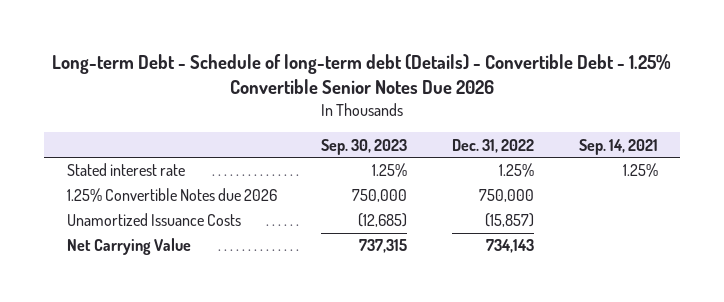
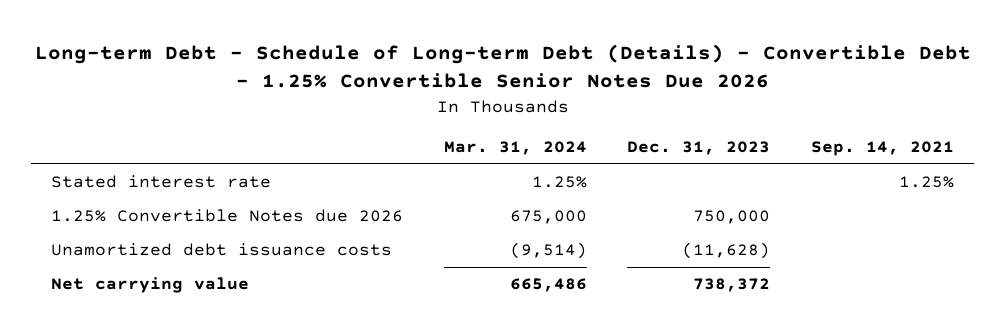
- Long-term Debt - Schedule of long-term debt (Details) - Convertible Debt - 1.25% Convertible Senior Notes Due 2026
+ Long-term Debt - Schedule of Long-term Debt (Details) - Convertible Debt - 1.25% Convertible Senior Notes Due 2026
- | Sep. 30, 2023 | Dec. 31, 2022 | Sep. 14, 2021
+ | Mar. 31, 2024 | Dec. 31, 2023 | Sep. 14, 2021
- Unamortized Issuance Costs | (12,685) | (15,857) |
- Net Carrying Value | 737,315 | 734,143 |
+ Unamortized debt issuance costs | (9,514) | (11,628) |
+ Net carrying value | 665,486 | 738,372 |

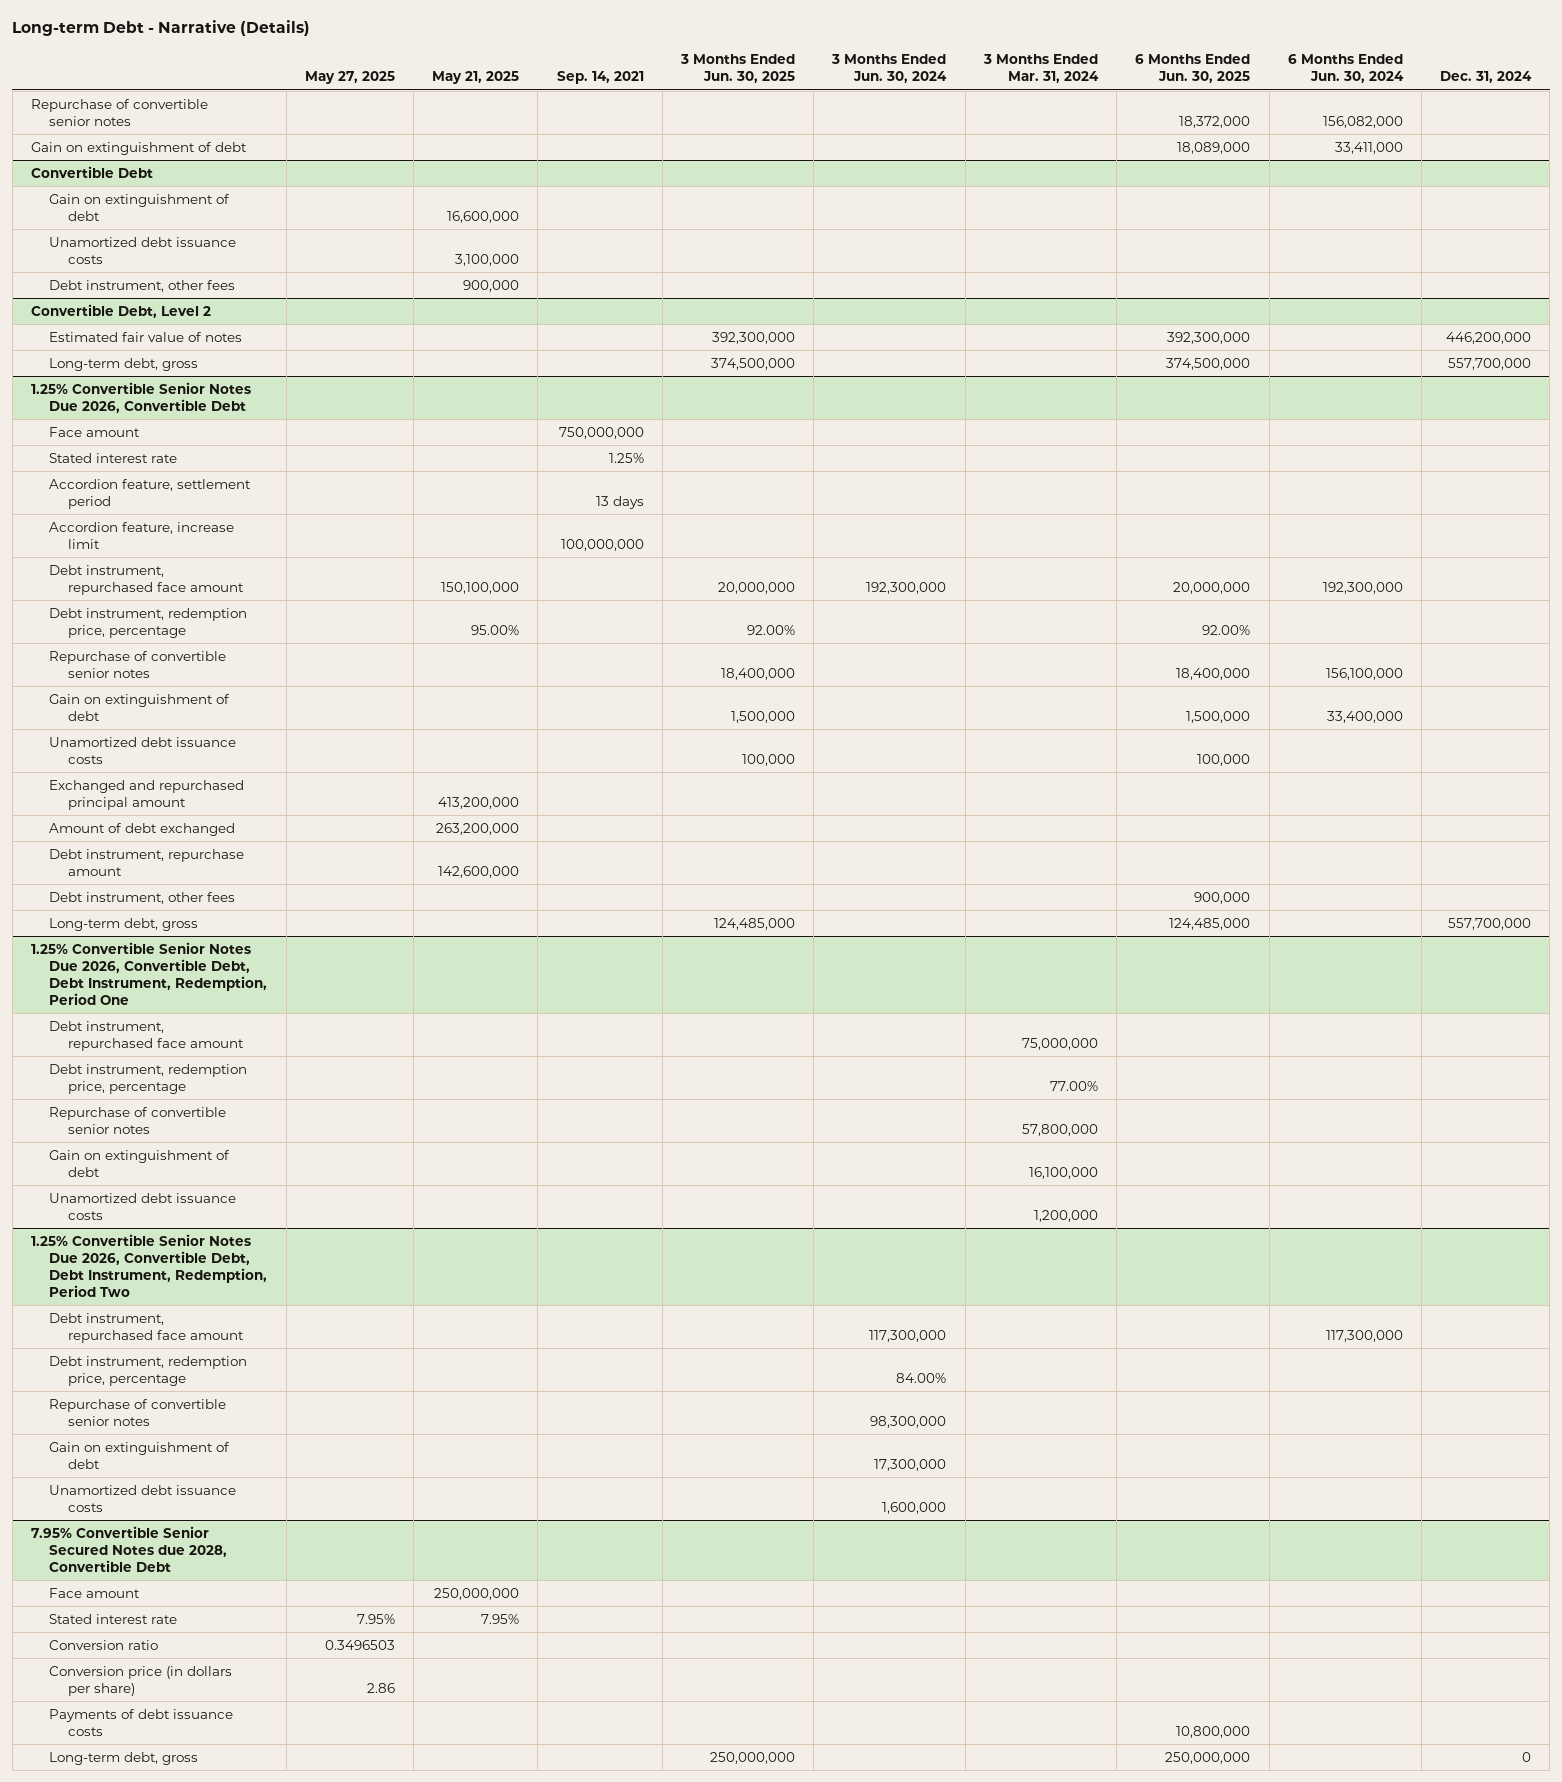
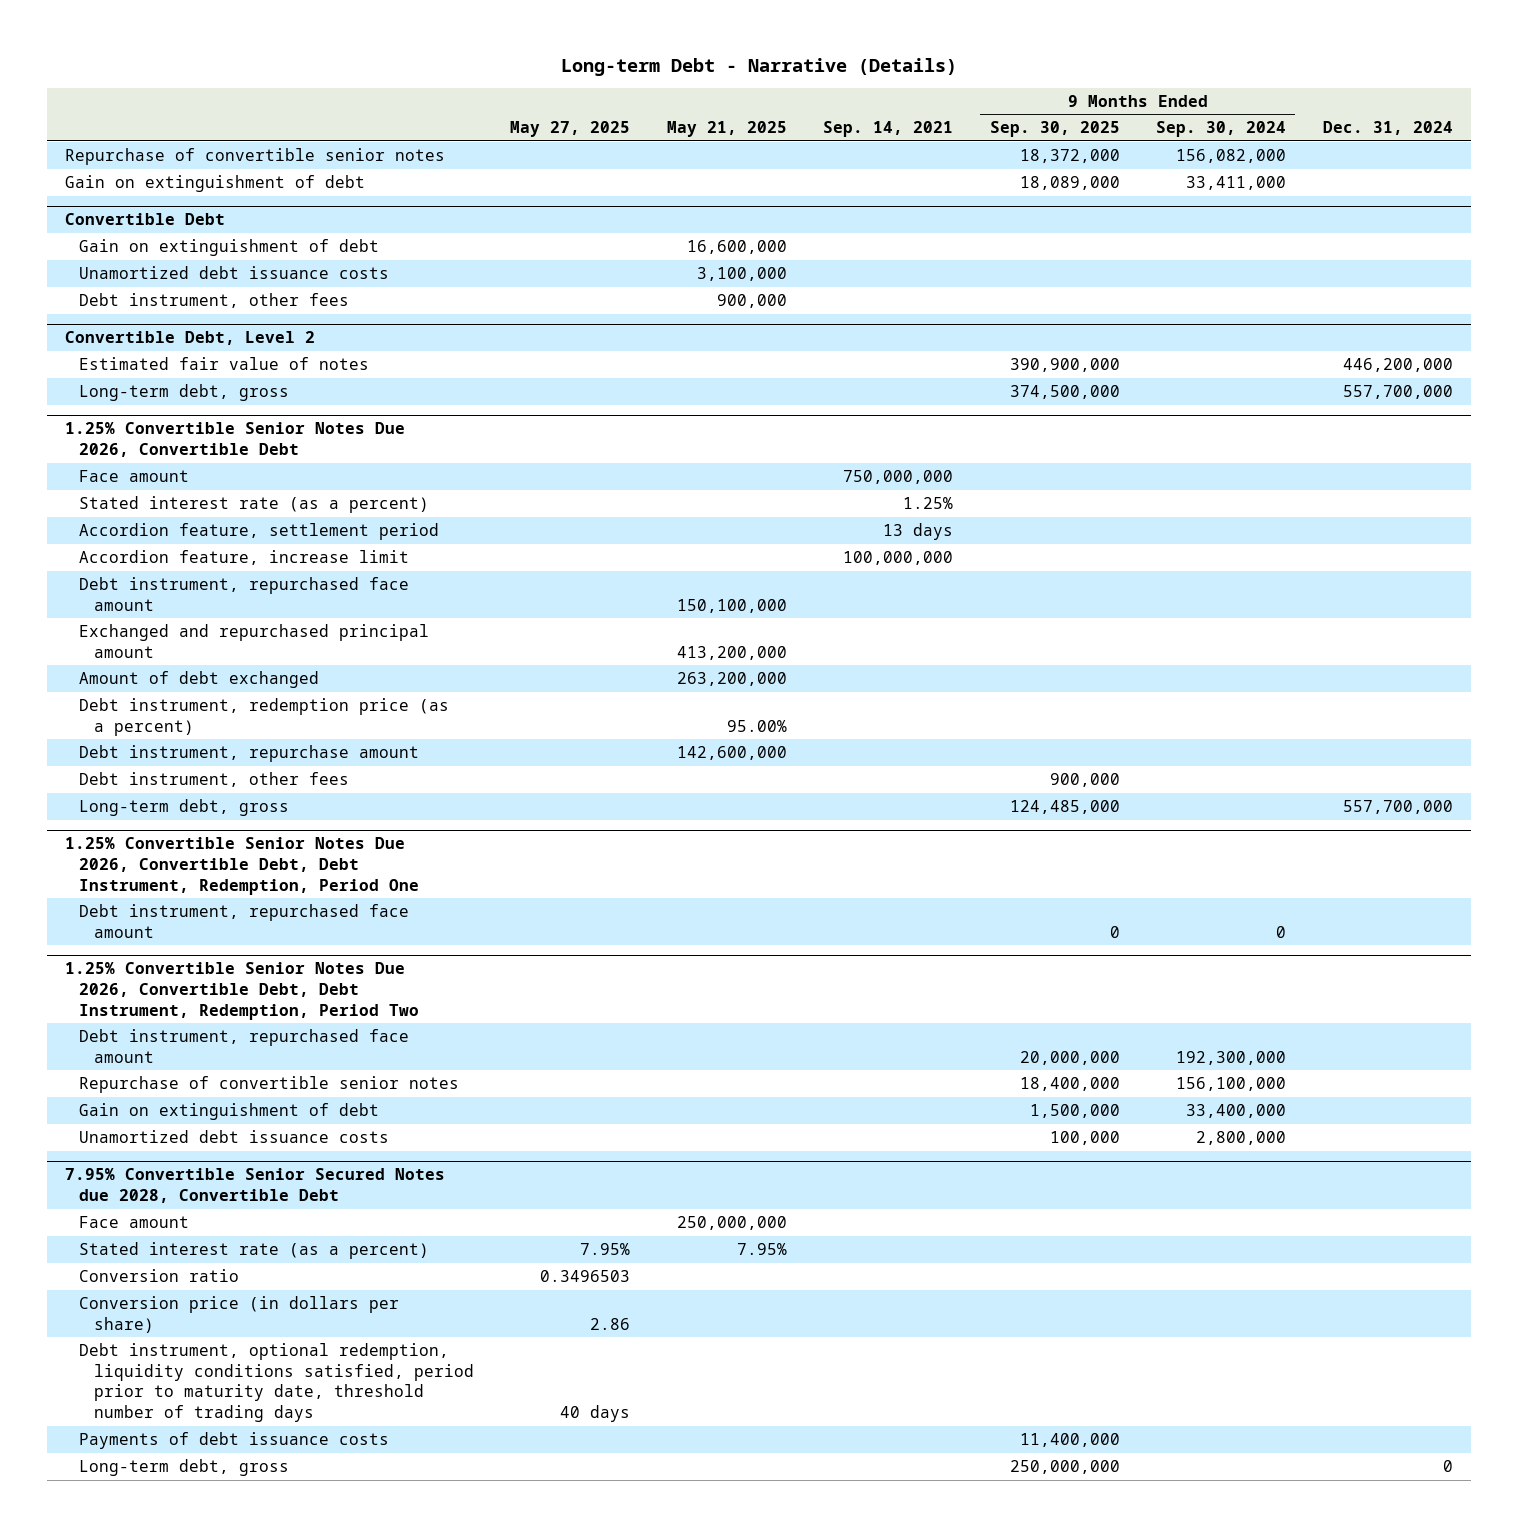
- | May 27, 2025 | May 21, 2025 | Sep. 14, 2021 | 3 Months Ended Jun. 30, 2025 | 3 Months Ended Jun. 30, 2024 | 3 Months Ended Mar. 31, 2024 | 6 Months Ended Jun. 30, 2025 | 6 Months Ended Jun. 30, 2024 | Dec. 31, 2024
+ | May 27, 2025 | May 21, 2025 | Sep. 14, 2021 | 9 Months Ended Sep. 30, 2025 | 9 Months Ended Sep. 30, 2024 | Dec. 31, 2024
@ 1.25% Convertible Senior Notes Due 2026, Convertible Debt
- Stated interest rate | | | 1.25% | | | | | |
+ Stated interest rate (as a percent) | | | 1.25% | | |
- Debt instrument, redemption price, percentage | | 95.00% | | 92.00% | | | 92.00% | |
- Repurchase of convertible senior notes | | | | 18,400,000 | | | 18,400,000 | 156,100,000 |
- Gain on extinguishment of debt | | | | 1,500,000 | | | 1,500,000 | 33,400,000 |
- Unamortized debt issuance costs | | | | 100,000 | | | 100,000 | |
+ Debt instrument, redemption price (as a percent) | | 95.00% | | | |
@ 1.25% Convertible Senior Notes Due 2026, Convertible Debt, Debt Instrument, Redemption, Period One
- Debt instrument, redemption price, percentage | | | | | | 77.00% | | |
- Repurchase of convertible senior notes | | | | | | 57,800,000 | | |
- Gain on extinguishment of debt | | | | | | 16,100,000 | | |
- Unamortized debt issuance costs | | | | | | 1,200,000 | | |
@ 1.25% Convertible Senior Notes Due 2026, Convertible Debt, Debt Instrument, Redemption, Period Two
- Debt instrument, redemption price, percentage | | | | | 84.00% | | | |
@ 7.95% Convertible Senior Secured Notes due 2028, Convertible Debt
- Stated interest rate | 7.95% | 7.95% | | | | | | |
+ Stated interest rate (as a percent) | 7.95% | 7.95% | | | |
+ Debt instrument, optional redemption, liquidity conditions satisfied, period prior to maturity date, threshold number of trading days | 40 days | | | | |

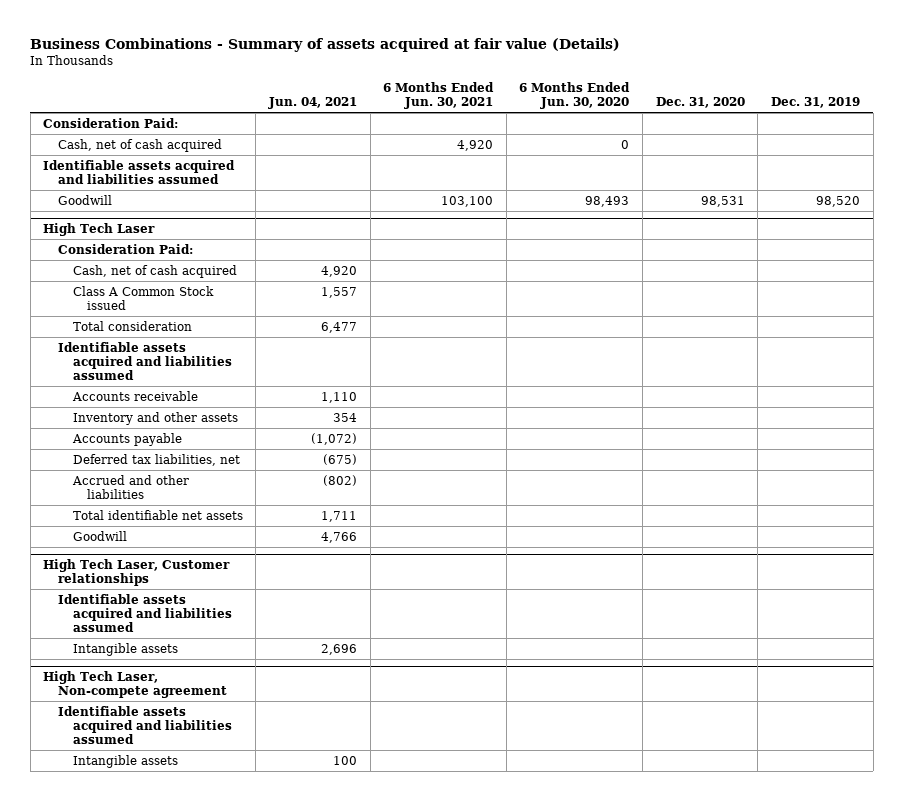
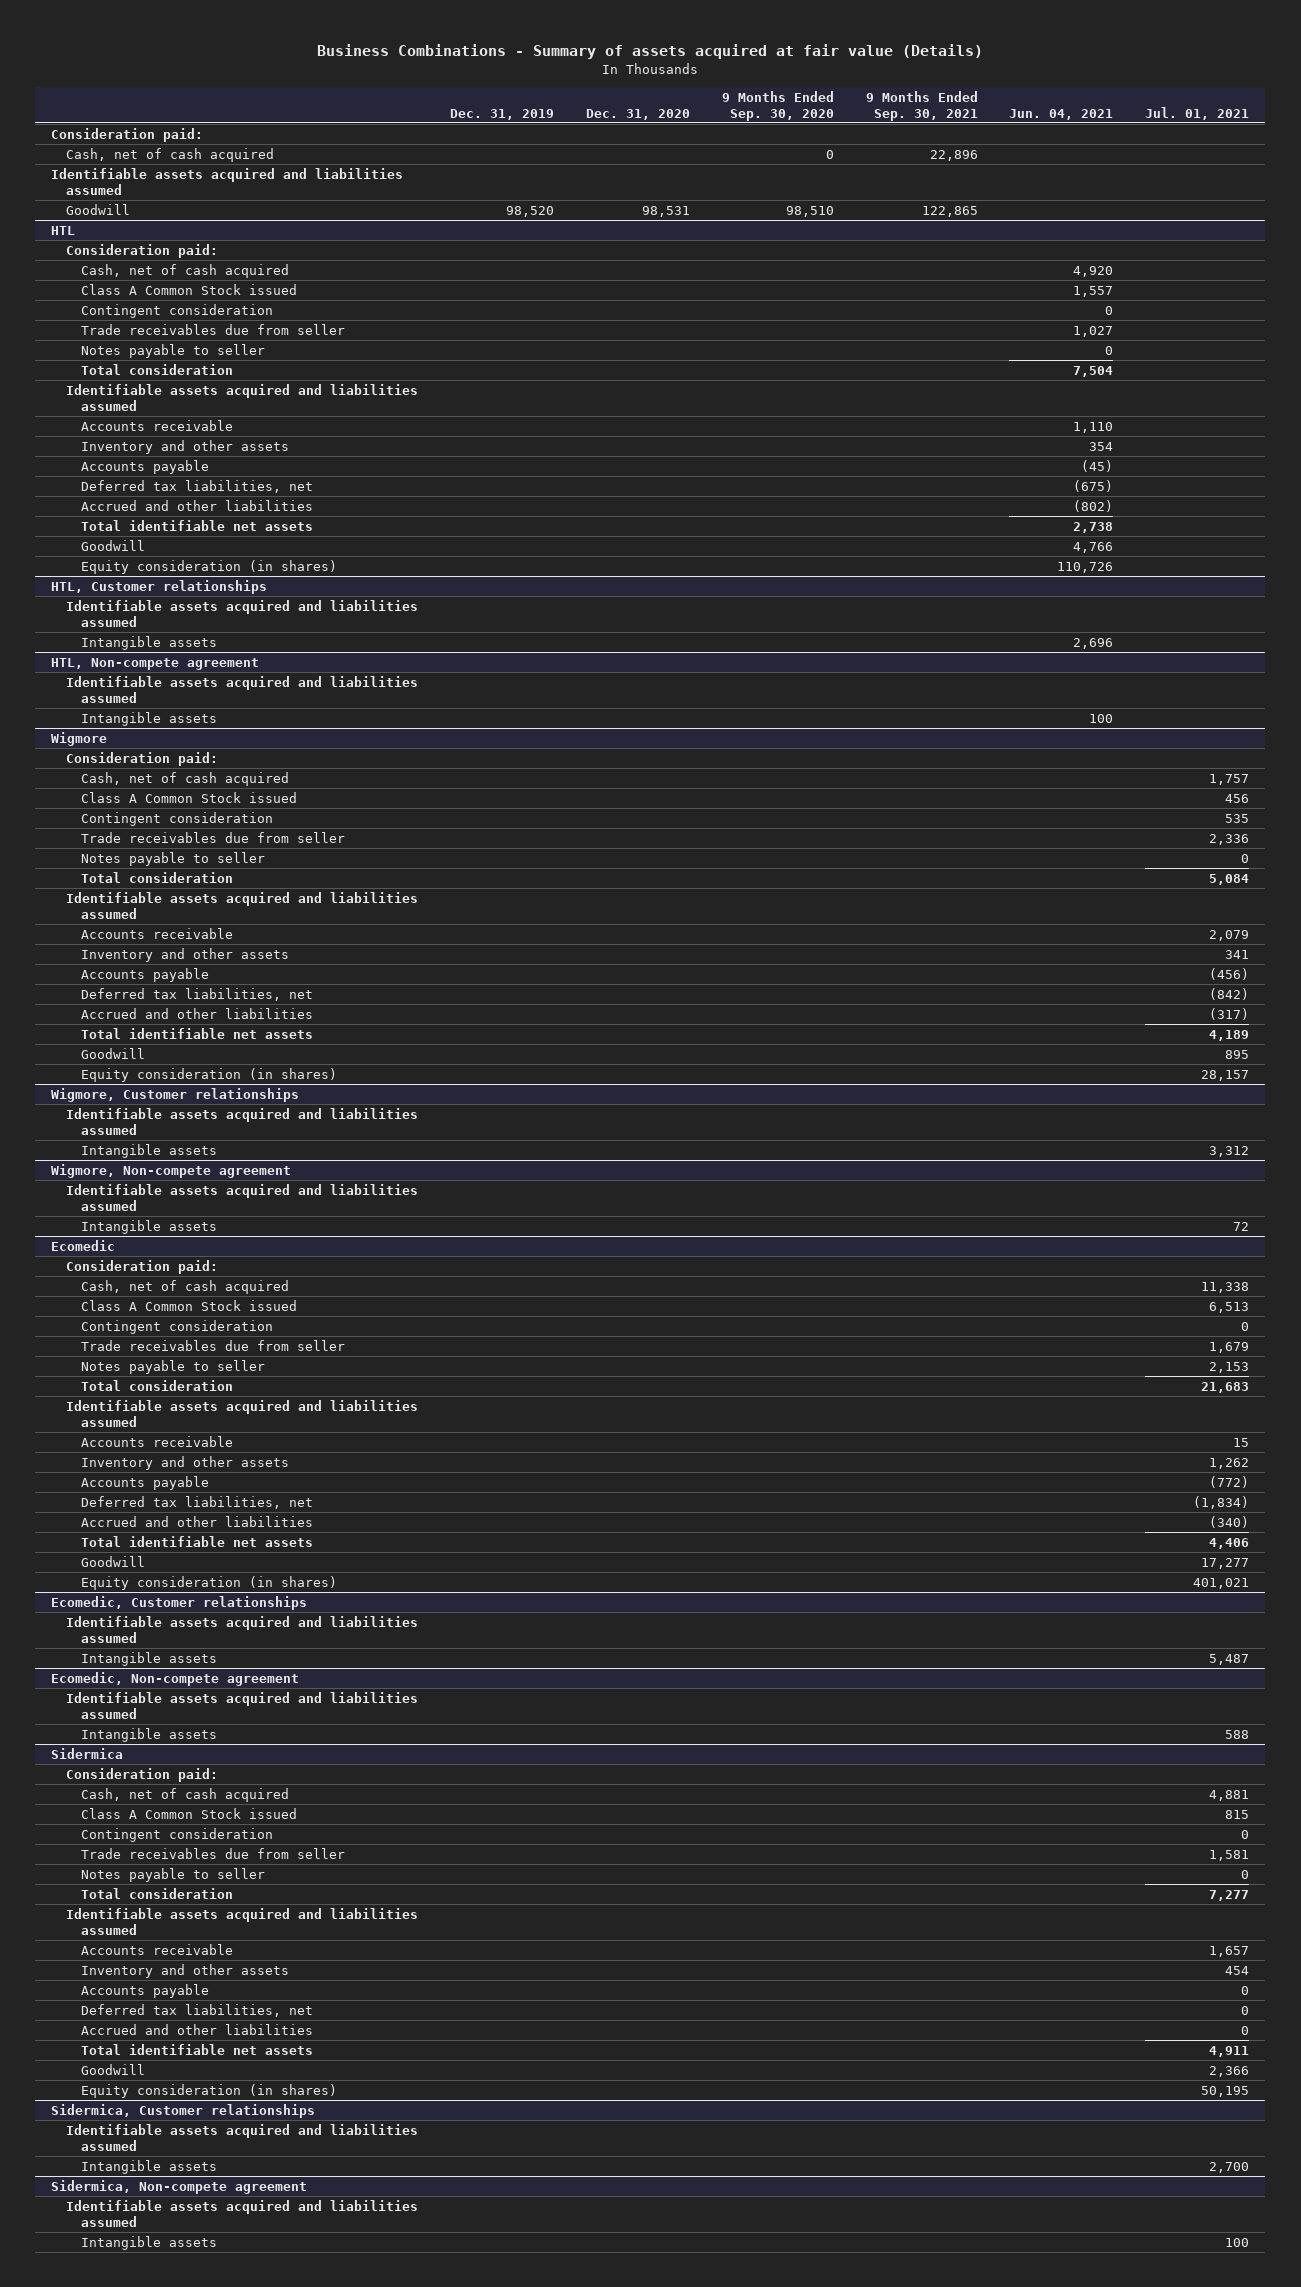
- | Jun. 04, 2021 | 6 Months Ended Jun. 30, 2021 | 6 Months Ended Jun. 30, 2020 | Dec. 31, 2020 | Dec. 31, 2019
+ | Dec. 31, 2019 | Dec. 31, 2020 | 9 Months Ended Sep. 30, 2020 | 9 Months Ended Sep. 30, 2021 | Jun. 04, 2021 | Jul. 01, 2021
- Consideration Paid:
+ Consideration paid:
- High Tech Laser
- Consideration Paid:
+ HTL
+ Consideration paid:
- Total consideration | 6,477 | | | |
+ Contingent consideration | | | | | 0 |
+ Trade receivables due from seller | | | | | 1,027 |
+ Notes payable to seller | | | | | 0 |
+ Total consideration | | | | | 7,504 |
- Accounts payable | (1,072) | | | |
+ Accounts payable | | | | | (45) |
- Total identifiable net assets | 1,711 | | | |
+ Total identifiable net assets | | | | | 2,738 |
- High Tech Laser, Customer relationships
+ Equity consideration (in shares) | | | | | 110,726 |
+ HTL, Customer relationships
- High Tech Laser, Non-compete agreement
+ HTL, Non-compete agreement
+ Wigmore
+ Consideration paid:
+ Cash, net of cash acquired | | | | | | 1,757
+ Class A Common Stock issued | | | | | | 456
+ Contingent consideration | | | | | | 535
+ Trade receivables due from seller | | | | | | 2,336
+ Notes payable to seller | | | | | | 0
+ Total consideration | | | | | | 5,084
+ Identifiable assets acquired and liabilities assumed
+ Accounts receivable | | | | | | 2,079
+ Inventory and other assets | | | | | | 341
+ Accounts payable | | | | | | (456)
+ Deferred tax liabilities, net | | | | | | (842)
+ Accrued and other liabilities | | | | | | (317)
+ Total identifiable net assets | | | | | | 4,189
+ Goodwill | | | | | | 895
+ Equity consideration (in shares) | | | | | | 28,157
+ Wigmore, Customer relationships
+ Identifiable assets acquired and liabilities assumed
+ Intangible assets | | | | | | 3,312
+ Wigmore, Non-compete agreement
+ Identifiable assets acquired and liabilities assumed
+ Intangible assets | | | | | | 72
+ Ecomedic
+ Consideration paid:
+ Cash, net of cash acquired | | | | | | 11,338
+ Class A Common Stock issued | | | | | | 6,513
+ Contingent consideration | | | | | | 0
+ Trade receivables due from seller | | | | | | 1,679
+ Notes payable to seller | | | | | | 2,153
+ Total consideration | | | | | | 21,683
+ Identifiable assets acquired and liabilities assumed
+ Accounts receivable | | | | | | 15
+ Inventory and other assets | | | | | | 1,262
+ Accounts payable | | | | | | (772)
+ Deferred tax liabilities, net | | | | | | (1,834)
+ Accrued and other liabilities | | | | | | (340)
+ Total identifiable net assets | | | | | | 4,406
+ Goodwill | | | | | | 17,277
+ Equity consideration (in shares) | | | | | | 401,021
+ Ecomedic, Customer relationships
+ Identifiable assets acquired and liabilities assumed
+ Intangible assets | | | | | | 5,487
+ Ecomedic, Non-compete agreement
+ Identifiable assets acquired and liabilities assumed
+ Intangible assets | | | | | | 588
+ Sidermica
+ Consideration paid:
+ Cash, net of cash acquired | | | | | | 4,881
+ Class A Common Stock issued | | | | | | 815
+ Contingent consideration | | | | | | 0
+ Trade receivables due from seller | | | | | | 1,581
+ Notes payable to seller | | | | | | 0
+ Total consideration | | | | | | 7,277
+ Identifiable assets acquired and liabilities assumed
+ Accounts receivable | | | | | | 1,657
+ Inventory and other assets | | | | | | 454
+ Accounts payable | | | | | | 0
+ Deferred tax liabilities, net | | | | | | 0
+ Accrued and other liabilities | | | | | | 0
+ Total identifiable net assets | | | | | | 4,911
+ Goodwill | | | | | | 2,366
+ Equity consideration (in shares) | | | | | | 50,195
+ Sidermica, Customer relationships
+ Identifiable assets acquired and liabilities assumed
+ Intangible assets | | | | | | 2,700
+ Sidermica, Non-compete agreement
+ Identifiable assets acquired and liabilities assumed
+ Intangible assets | | | | | | 100

